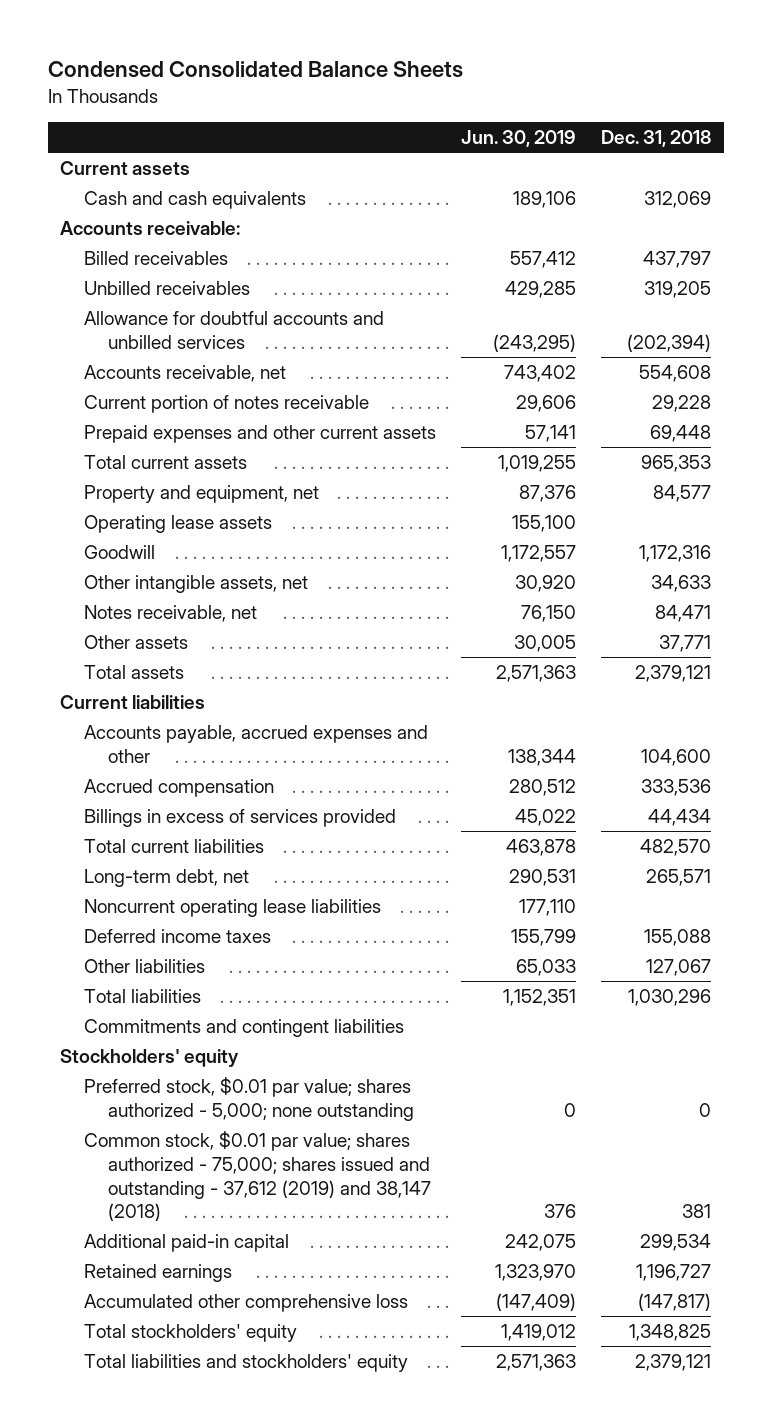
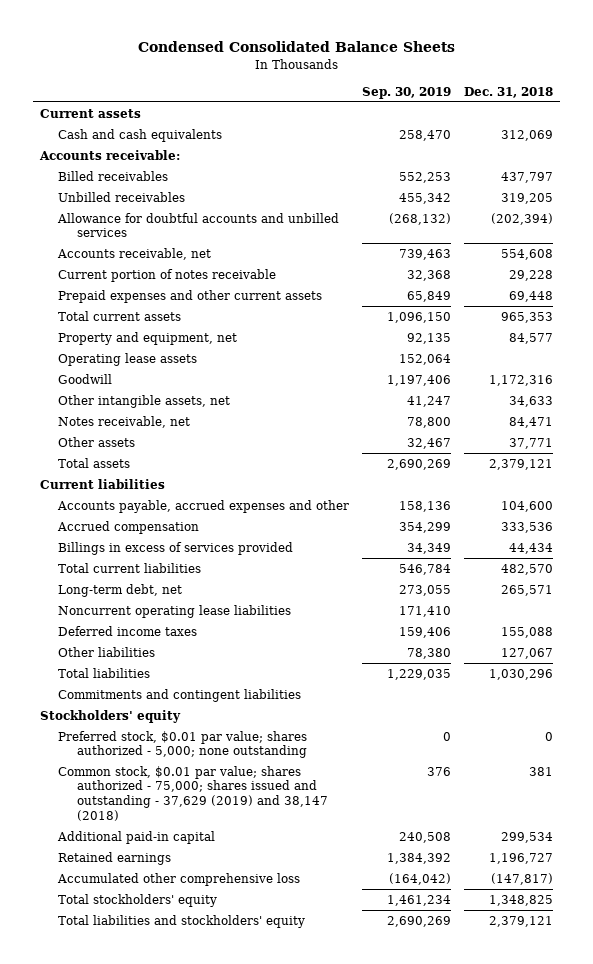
- | Jun. 30, 2019 | Dec. 31, 2018
+ | Sep. 30, 2019 | Dec. 31, 2018
- Common stock, $0.01 par value; shares authorized - 75,000; shares issued and outstanding - 37,612 (2019) and 38,147 (2018) | 376 | 381
+ Common stock, $0.01 par value; shares authorized - 75,000; shares issued and outstanding - 37,629 (2019) and 38,147 (2018) | 376 | 381

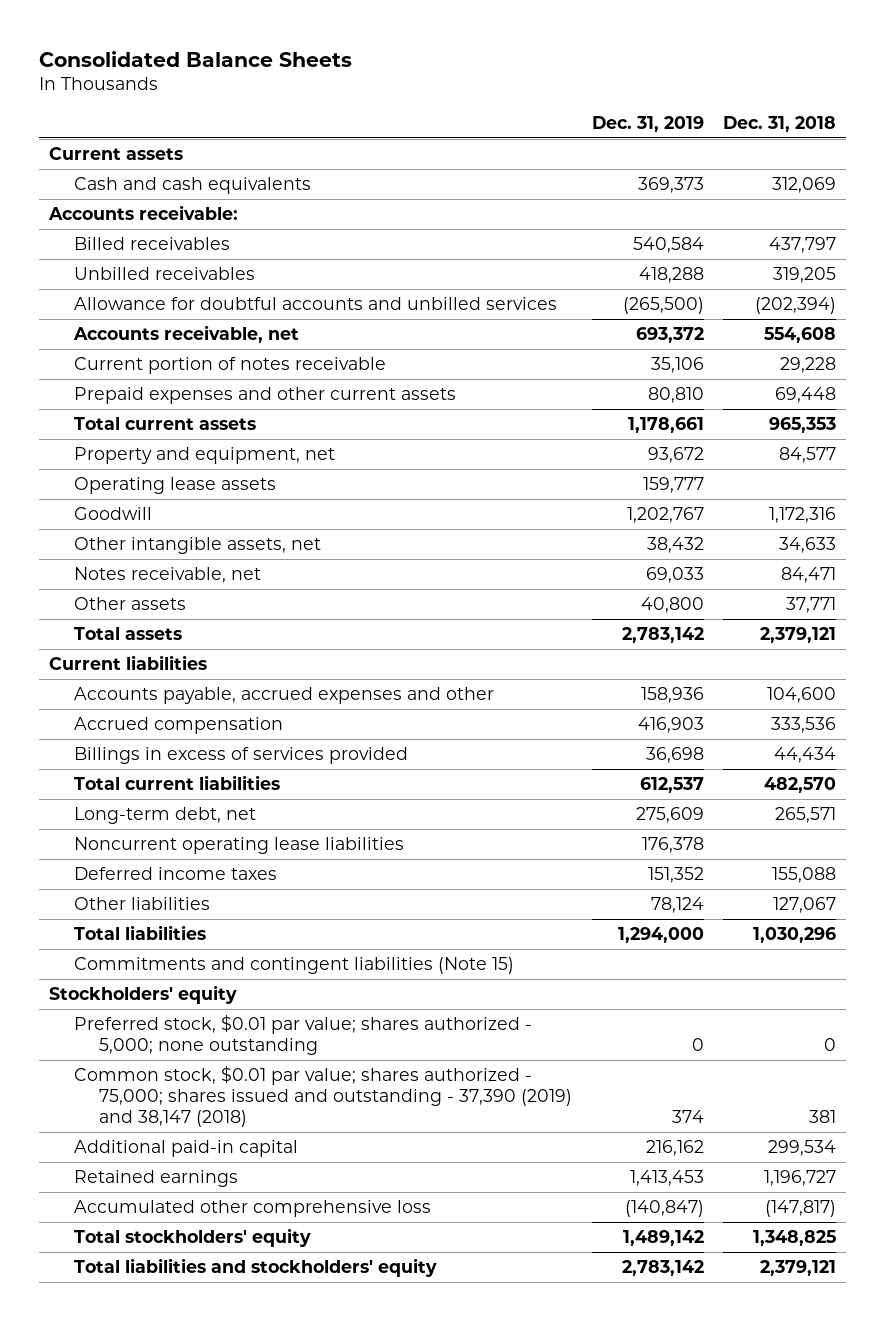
- Condensed Consolidated Balance Sheets
+ Consolidated Balance Sheets
- | Sep. 30, 2019 | Dec. 31, 2018
+ | Dec. 31, 2019 | Dec. 31, 2018
- Commitments and contingent liabilities
+ Commitments and contingent liabilities (Note 15)
- Common stock, $0.01 par value; shares authorized - 75,000; shares issued and outstanding - 37,629 (2019) and 38,147 (2018) | 376 | 381
+ Common stock, $0.01 par value; shares authorized - 75,000; shares issued and outstanding - 37,390 (2019) and 38,147 (2018) | 374 | 381

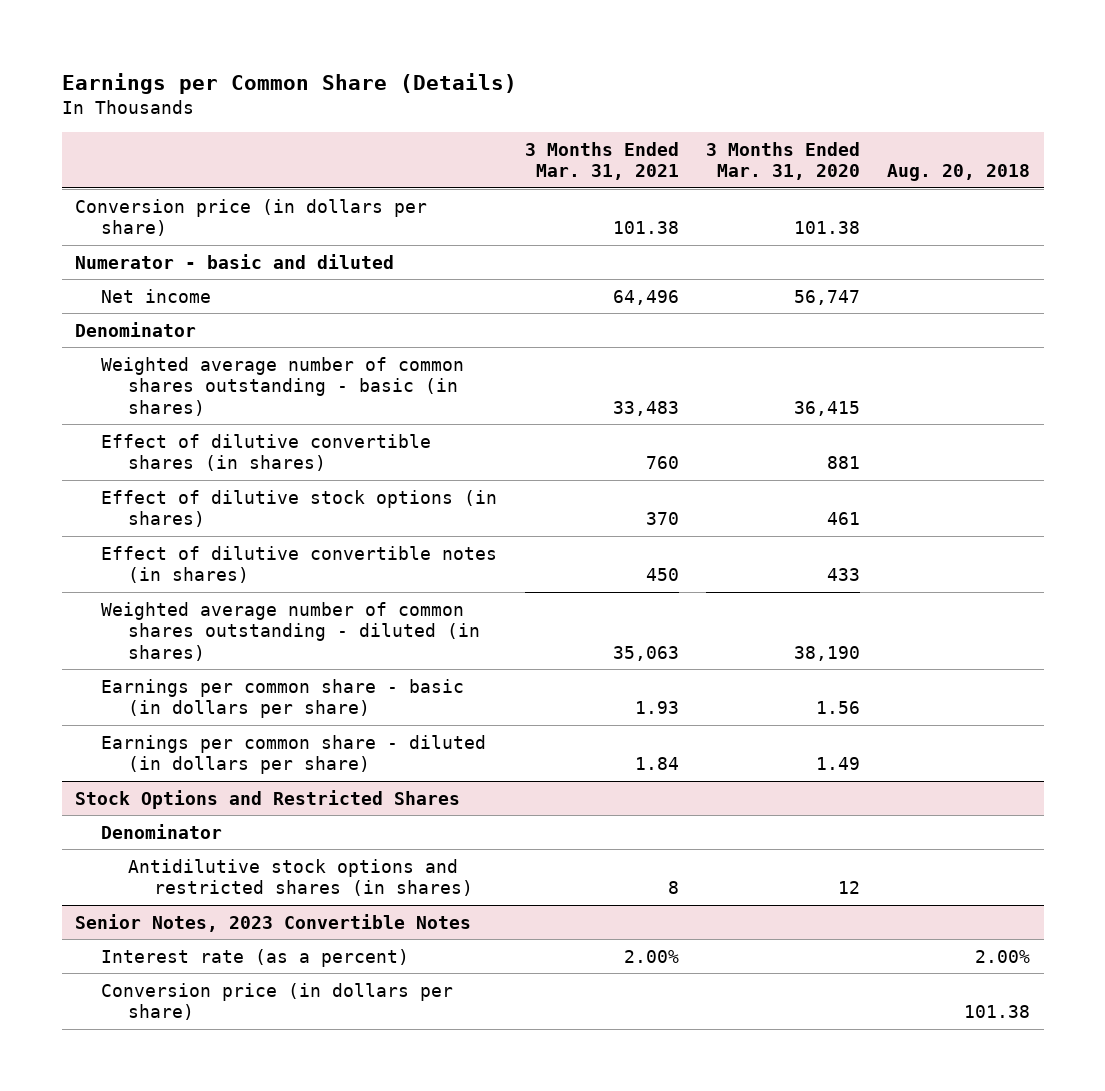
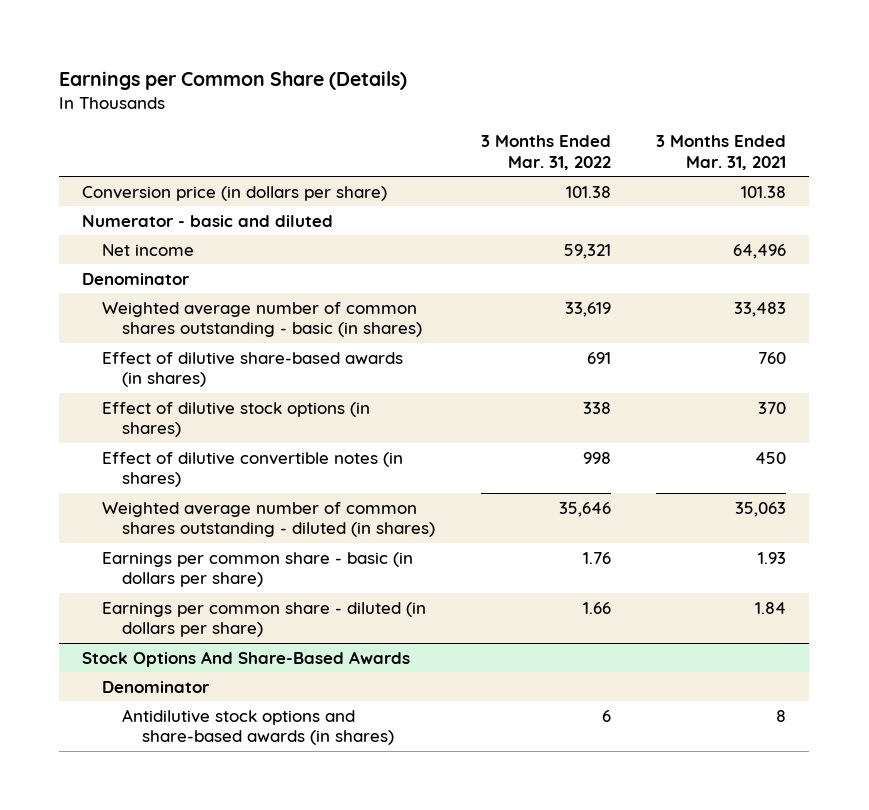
- | 3 Months Ended Mar. 31, 2021 | 3 Months Ended Mar. 31, 2020 | Aug. 20, 2018
+ | 3 Months Ended Mar. 31, 2022 | 3 Months Ended Mar. 31, 2021
- Effect of dilutive convertible shares (in shares) | 760 | 881 |
+ Effect of dilutive share-based awards (in shares) | 691 | 760
- Stock Options and Restricted Shares
+ Stock Options And Share-Based Awards
- Antidilutive stock options and restricted shares (in shares) | 8 | 12 |
- Senior Notes, 2023 Convertible Notes
- Interest rate (as a percent) | 2.00% | | 2.00%
- Conversion price (in dollars per share) | | | 101.38
+ Antidilutive stock options and share-based awards (in shares) | 6 | 8

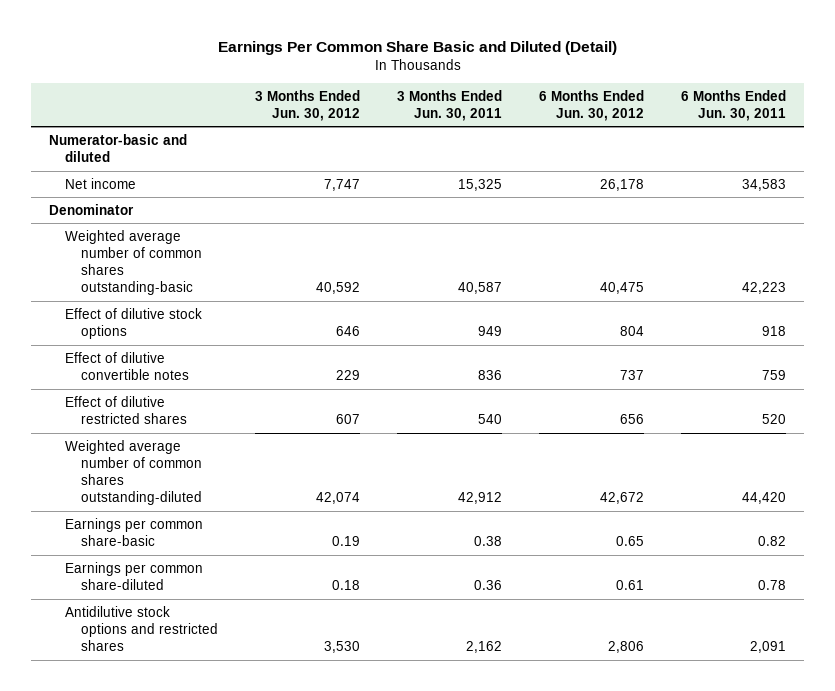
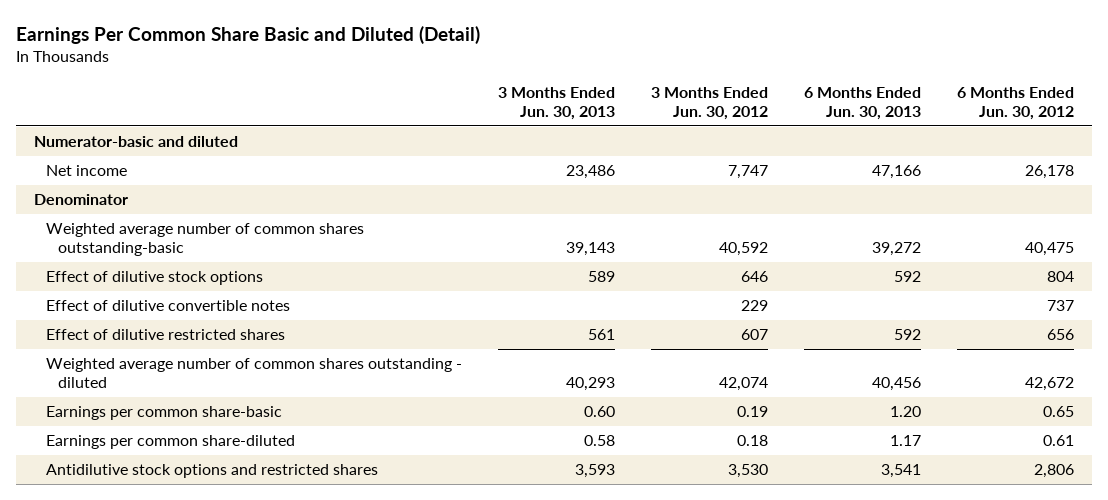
- | 3 Months Ended Jun. 30, 2012 | 3 Months Ended Jun. 30, 2011 | 6 Months Ended Jun. 30, 2012 | 6 Months Ended Jun. 30, 2011
+ | 3 Months Ended Jun. 30, 2013 | 3 Months Ended Jun. 30, 2012 | 6 Months Ended Jun. 30, 2013 | 6 Months Ended Jun. 30, 2012
- Weighted average number of common shares outstanding-diluted | 42,074 | 42,912 | 42,672 | 44,420
+ Weighted average number of common shares outstanding - diluted | 40,293 | 42,074 | 40,456 | 42,672

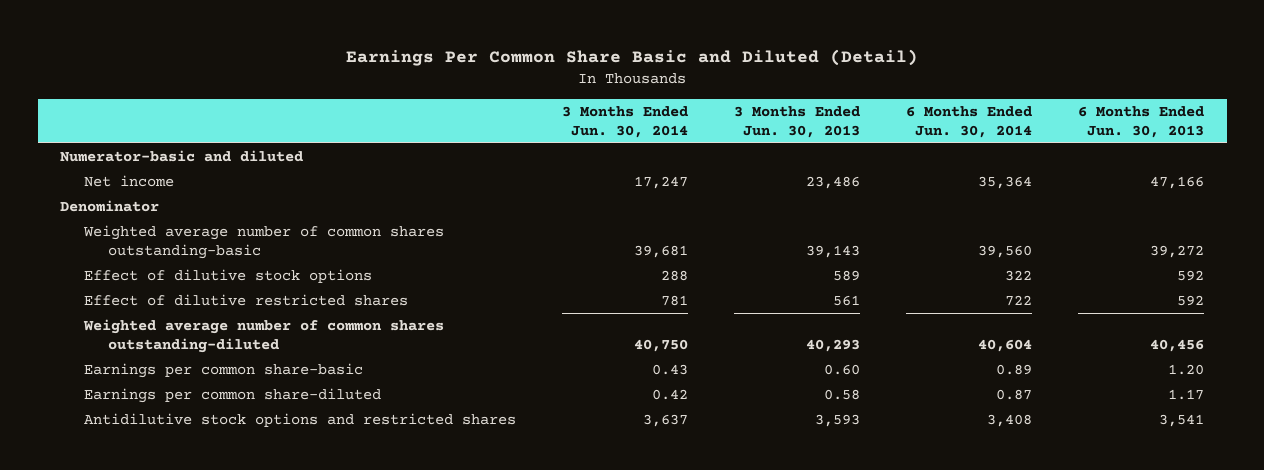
- | 3 Months Ended Jun. 30, 2013 | 3 Months Ended Jun. 30, 2012 | 6 Months Ended Jun. 30, 2013 | 6 Months Ended Jun. 30, 2012
+ | 3 Months Ended Jun. 30, 2014 | 3 Months Ended Jun. 30, 2013 | 6 Months Ended Jun. 30, 2014 | 6 Months Ended Jun. 30, 2013
- Effect of dilutive convertible notes | | 229 | | 737
- Weighted average number of common shares outstanding - diluted | 40,293 | 42,074 | 40,456 | 42,672
+ Weighted average number of common shares outstanding-diluted | 40,750 | 40,293 | 40,604 | 40,456

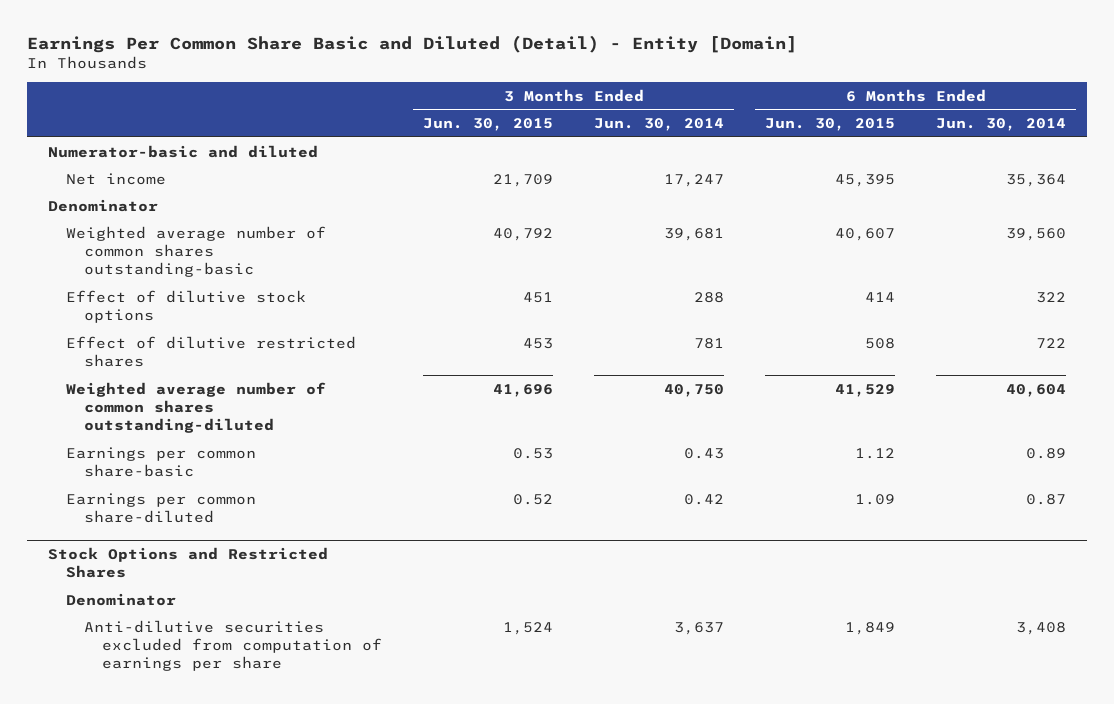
- Earnings Per Common Share Basic and Diluted (Detail)
+ Earnings Per Common Share Basic and Diluted (Detail) - Entity [Domain]
- | 3 Months Ended Jun. 30, 2014 | 3 Months Ended Jun. 30, 2013 | 6 Months Ended Jun. 30, 2014 | 6 Months Ended Jun. 30, 2013
+ | 3 Months Ended Jun. 30, 2015 | 3 Months Ended Jun. 30, 2014 | 6 Months Ended Jun. 30, 2015 | 6 Months Ended Jun. 30, 2014
- Antidilutive stock options and restricted shares | 3,637 | 3,593 | 3,408 | 3,541
+ Stock Options and Restricted Shares
+ Denominator
+ Anti-dilutive securities excluded from computation of earnings per share | 1,524 | 3,637 | 1,849 | 3,408

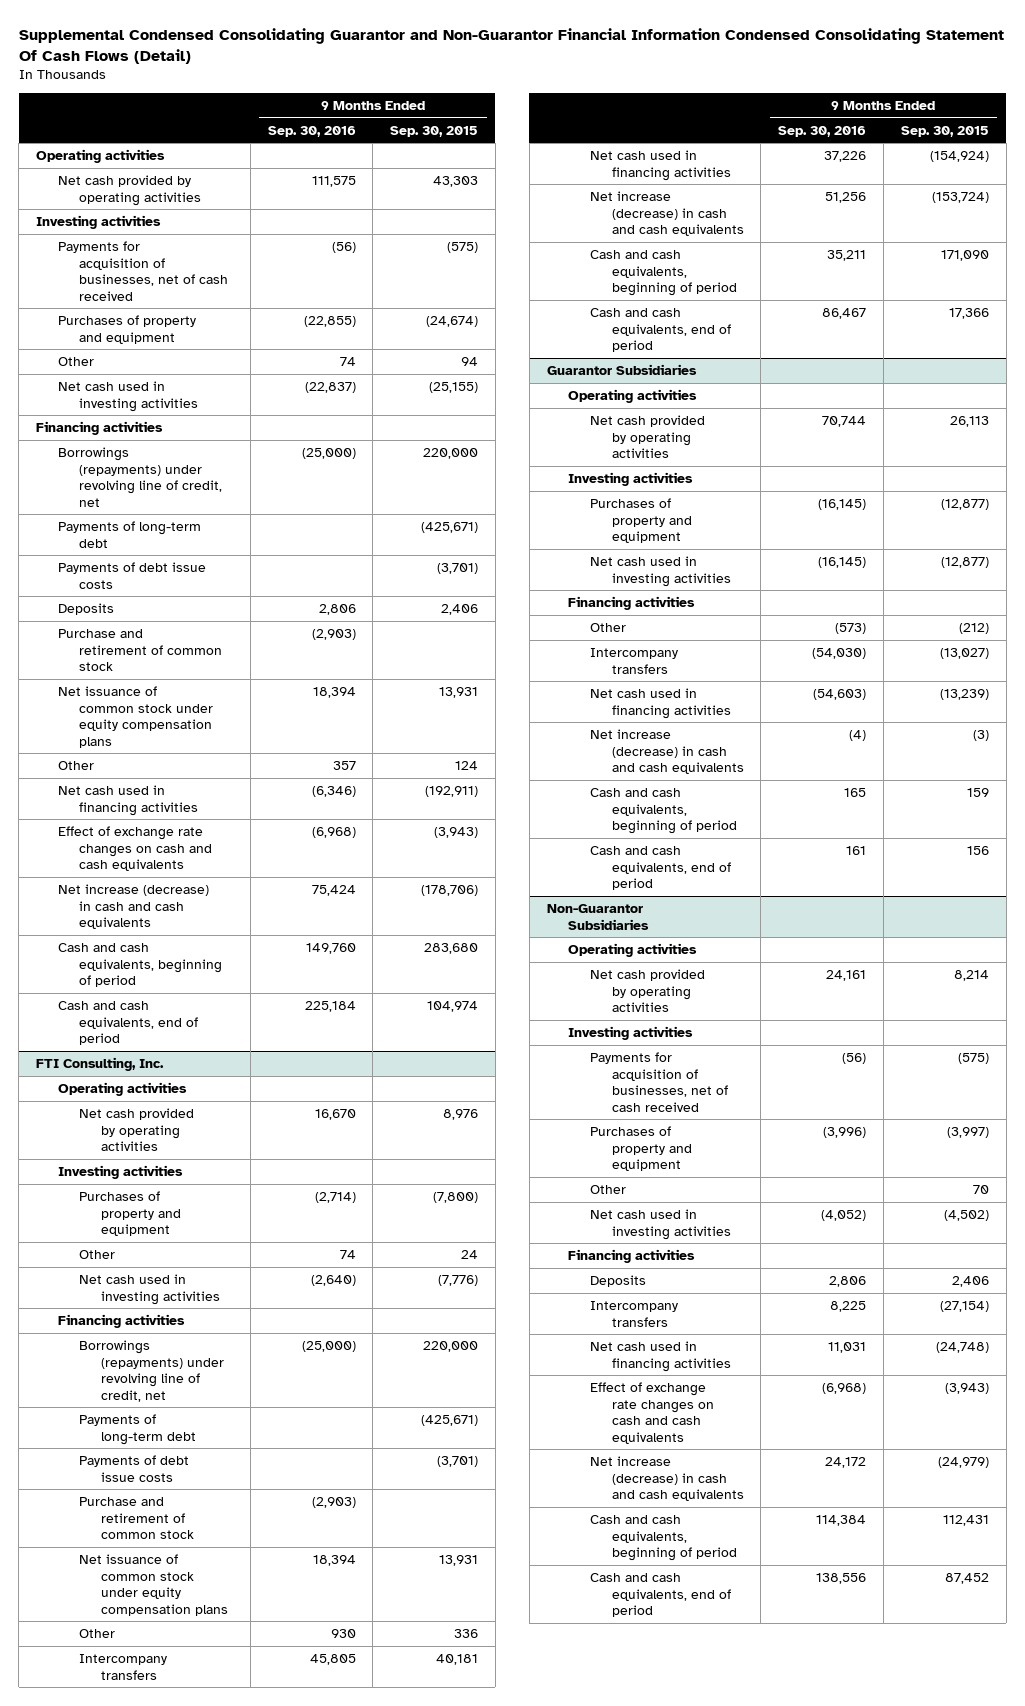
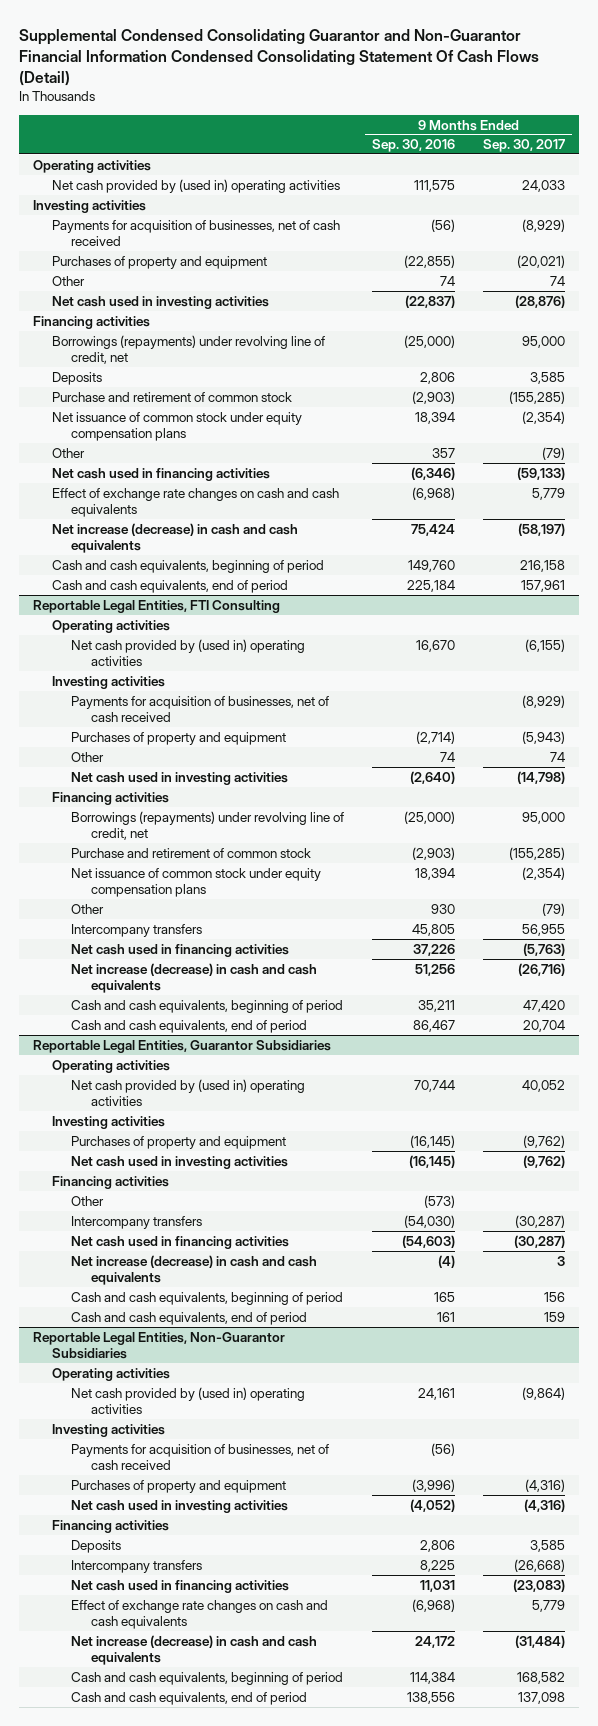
- | 9 Months Ended Sep. 30, 2016 | 9 Months Ended Sep. 30, 2015
+ | 9 Months Ended Sep. 30, 2016 | 9 Months Ended Sep. 30, 2017
- Net cash provided by operating activities | 111,575 | 43,303
+ Net cash provided by (used in) operating activities | 111,575 | 24,033
- Payments of long-term debt | | (425,671)
- Payments of debt issue costs | | (3,701)
- FTI Consulting, Inc.
+ Reportable Legal Entities, FTI Consulting
- Net cash provided by operating activities | 16,670 | 8,976
+ Net cash provided by (used in) operating activities | 16,670 | (6,155)
+ Payments for acquisition of businesses, net of cash received | | (8,929)
- Payments of long-term debt | | (425,671)
- Payments of debt issue costs | | (3,701)
- Guarantor Subsidiaries
+ Reportable Legal Entities, Guarantor Subsidiaries
- Net cash provided by operating activities | 70,744 | 26,113
+ Net cash provided by (used in) operating activities | 70,744 | 40,052
- Non-Guarantor Subsidiaries
+ Reportable Legal Entities, Non-Guarantor Subsidiaries
- Net cash provided by operating activities | 24,161 | 8,214
+ Net cash provided by (used in) operating activities | 24,161 | (9,864)
- Other | | 70

